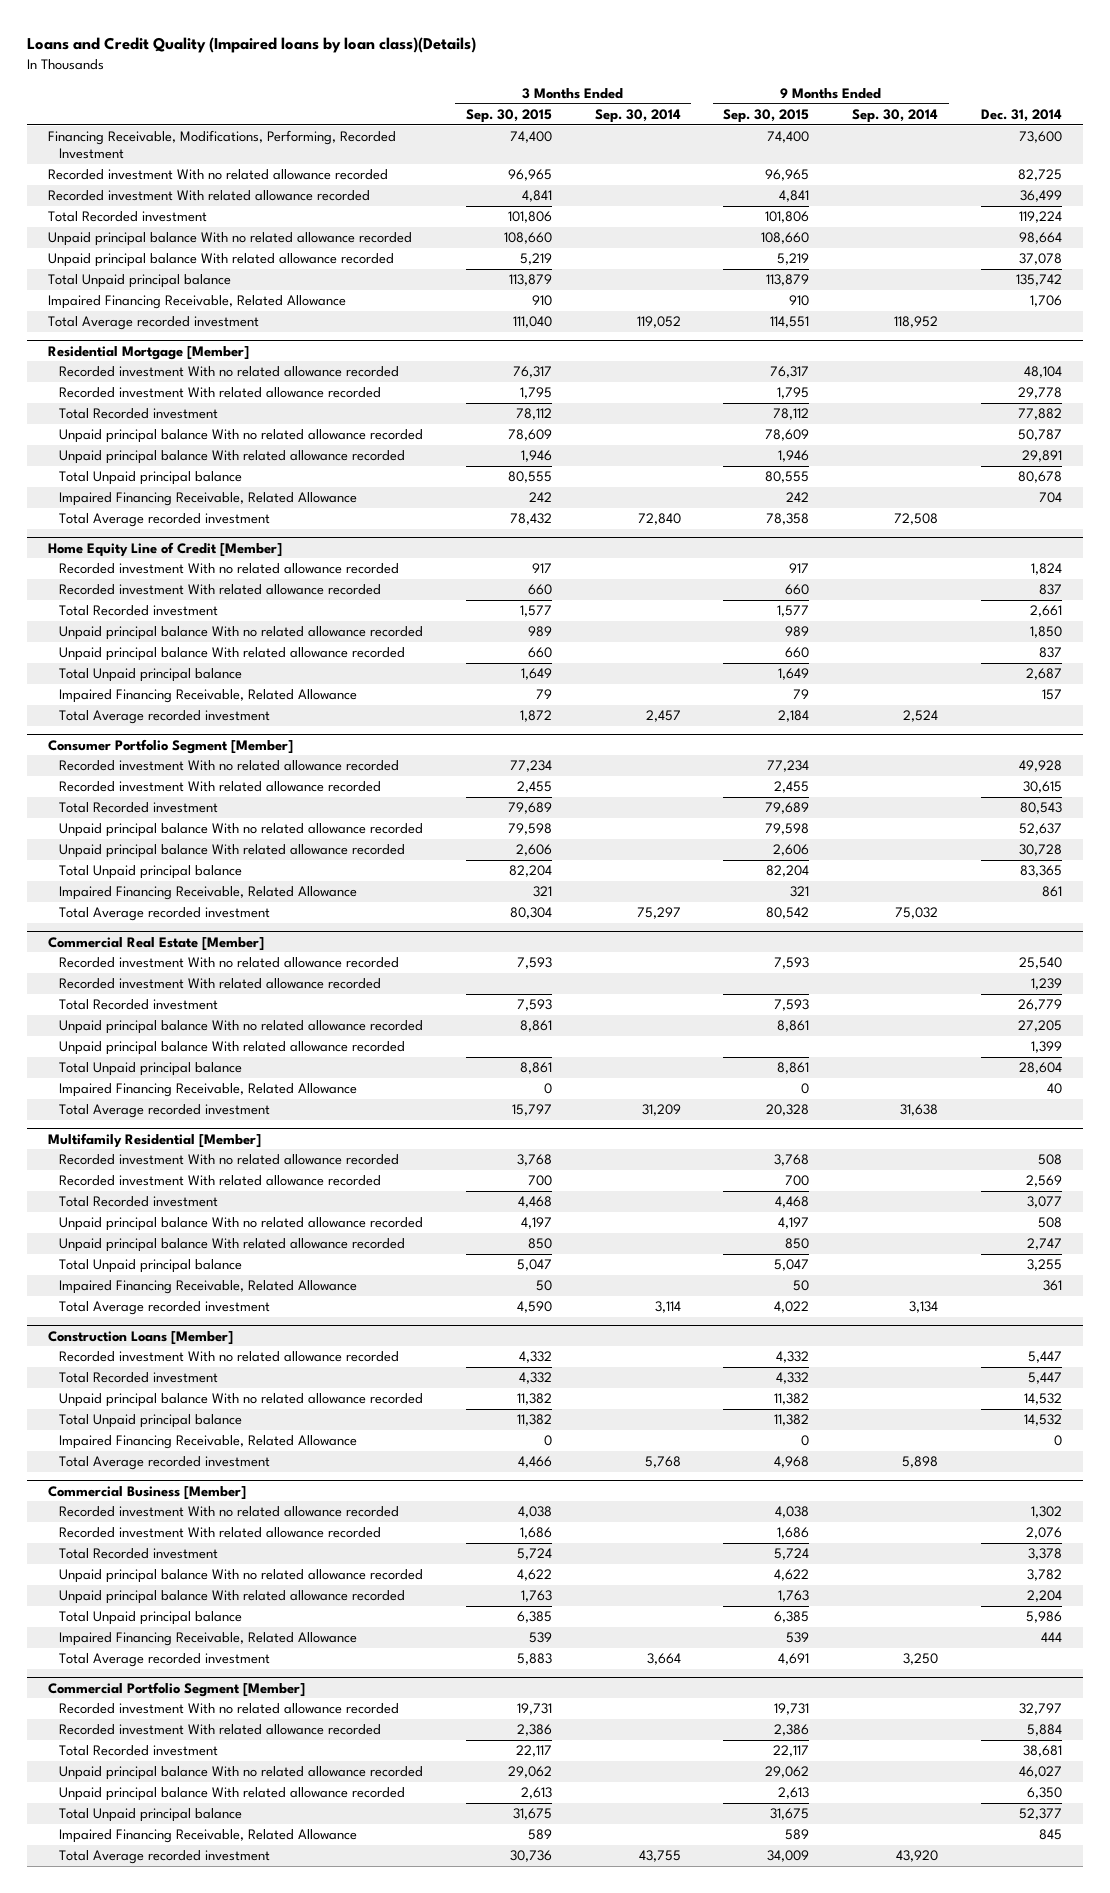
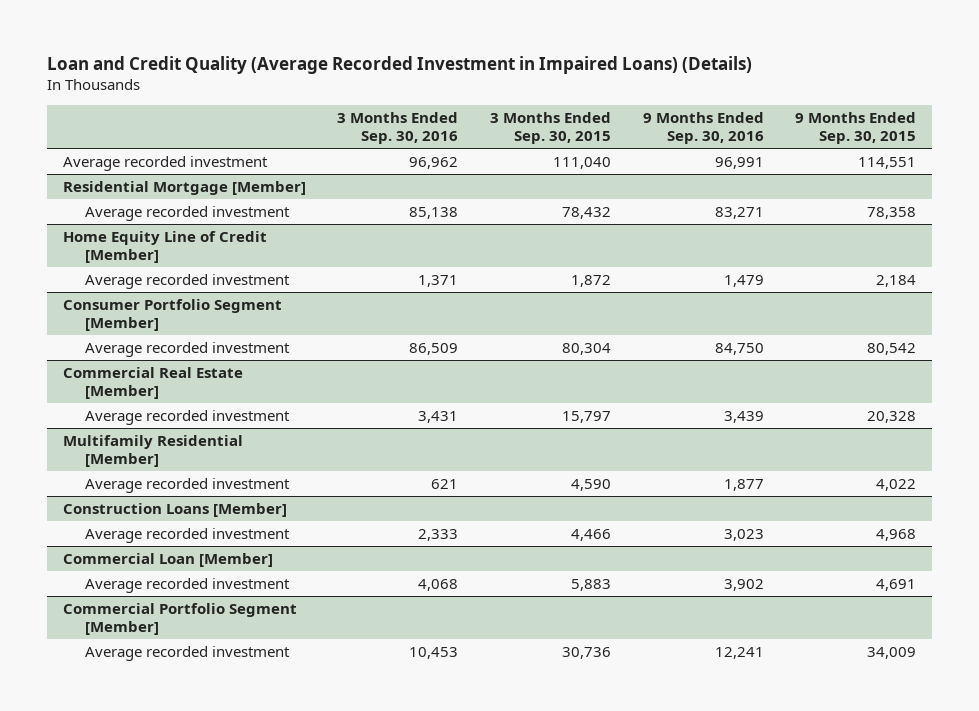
- Loans and Credit Quality (Impaired loans by loan class)(Details)
+ Loan and Credit Quality (Average Recorded Investment in Impaired Loans) (Details)
- | 3 Months Ended Sep. 30, 2015 | 3 Months Ended Sep. 30, 2014 | 9 Months Ended Sep. 30, 2015 | 9 Months Ended Sep. 30, 2014 | Dec. 31, 2014
+ | 3 Months Ended Sep. 30, 2016 | 3 Months Ended Sep. 30, 2015 | 9 Months Ended Sep. 30, 2016 | 9 Months Ended Sep. 30, 2015
- Financing Receivable, Modifications, Performing, Recorded Investment | 74,400 | | 74,400 | | 73,600
- Recorded investment With no related allowance recorded | 96,965 | | 96,965 | | 82,725
- Recorded investment With related allowance recorded | 4,841 | | 4,841 | | 36,499
- Total Recorded investment | 101,806 | | 101,806 | | 119,224
- Unpaid principal balance With no related allowance recorded | 108,660 | | 108,660 | | 98,664
- Unpaid principal balance With related allowance recorded | 5,219 | | 5,219 | | 37,078
- Total Unpaid principal balance | 113,879 | | 113,879 | | 135,742
- Impaired Financing Receivable, Related Allowance | 910 | | 910 | | 1,706
- Total Average recorded investment | 111,040 | 119,052 | 114,551 | 118,952 |
+ Average recorded investment | 96,962 | 111,040 | 96,991 | 114,551
@ Residential Mortgage [Member]
- Recorded investment With no related allowance recorded | 76,317 | | 76,317 | | 48,104
- Recorded investment With related allowance recorded | 1,795 | | 1,795 | | 29,778
- Total Recorded investment | 78,112 | | 78,112 | | 77,882
- Unpaid principal balance With no related allowance recorded | 78,609 | | 78,609 | | 50,787
- Unpaid principal balance With related allowance recorded | 1,946 | | 1,946 | | 29,891
- Total Unpaid principal balance | 80,555 | | 80,555 | | 80,678
- Impaired Financing Receivable, Related Allowance | 242 | | 242 | | 704
- Total Average recorded investment | 78,432 | 72,840 | 78,358 | 72,508 |
+ Average recorded investment | 85,138 | 78,432 | 83,271 | 78,358
@ Home Equity Line of Credit [Member]
- Recorded investment With no related allowance recorded | 917 | | 917 | | 1,824
- Recorded investment With related allowance recorded | 660 | | 660 | | 837
- Total Recorded investment | 1,577 | | 1,577 | | 2,661
- Unpaid principal balance With no related allowance recorded | 989 | | 989 | | 1,850
- Unpaid principal balance With related allowance recorded | 660 | | 660 | | 837
- Total Unpaid principal balance | 1,649 | | 1,649 | | 2,687
- Impaired Financing Receivable, Related Allowance | 79 | | 79 | | 157
- Total Average recorded investment | 1,872 | 2,457 | 2,184 | 2,524 |
+ Average recorded investment | 1,371 | 1,872 | 1,479 | 2,184
@ Consumer Portfolio Segment [Member]
- Recorded investment With no related allowance recorded | 77,234 | | 77,234 | | 49,928
- Recorded investment With related allowance recorded | 2,455 | | 2,455 | | 30,615
- Total Recorded investment | 79,689 | | 79,689 | | 80,543
- Unpaid principal balance With no related allowance recorded | 79,598 | | 79,598 | | 52,637
- Unpaid principal balance With related allowance recorded | 2,606 | | 2,606 | | 30,728
- Total Unpaid principal balance | 82,204 | | 82,204 | | 83,365
- Impaired Financing Receivable, Related Allowance | 321 | | 321 | | 861
- Total Average recorded investment | 80,304 | 75,297 | 80,542 | 75,032 |
+ Average recorded investment | 86,509 | 80,304 | 84,750 | 80,542
@ Commercial Real Estate [Member]
- Recorded investment With no related allowance recorded | 7,593 | | 7,593 | | 25,540
- Recorded investment With related allowance recorded | | | | | 1,239
- Total Recorded investment | 7,593 | | 7,593 | | 26,779
- Unpaid principal balance With no related allowance recorded | 8,861 | | 8,861 | | 27,205
- Unpaid principal balance With related allowance recorded | | | | | 1,399
- Total Unpaid principal balance | 8,861 | | 8,861 | | 28,604
- Impaired Financing Receivable, Related Allowance | 0 | | 0 | | 40
- Total Average recorded investment | 15,797 | 31,209 | 20,328 | 31,638 |
+ Average recorded investment | 3,431 | 15,797 | 3,439 | 20,328
@ Multifamily Residential [Member]
- Recorded investment With no related allowance recorded | 3,768 | | 3,768 | | 508
- Recorded investment With related allowance recorded | 700 | | 700 | | 2,569
- Total Recorded investment | 4,468 | | 4,468 | | 3,077
- Unpaid principal balance With no related allowance recorded | 4,197 | | 4,197 | | 508
- Unpaid principal balance With related allowance recorded | 850 | | 850 | | 2,747
- Total Unpaid principal balance | 5,047 | | 5,047 | | 3,255
- Impaired Financing Receivable, Related Allowance | 50 | | 50 | | 361
- Total Average recorded investment | 4,590 | 3,114 | 4,022 | 3,134 |
+ Average recorded investment | 621 | 4,590 | 1,877 | 4,022
@ Construction Loans [Member]
- Recorded investment With no related allowance recorded | 4,332 | | 4,332 | | 5,447
- Total Recorded investment | 4,332 | | 4,332 | | 5,447
- Unpaid principal balance With no related allowance recorded | 11,382 | | 11,382 | | 14,532
- Total Unpaid principal balance | 11,382 | | 11,382 | | 14,532
- Impaired Financing Receivable, Related Allowance | 0 | | 0 | | 0
- Total Average recorded investment | 4,466 | 5,768 | 4,968 | 5,898 |
- Commercial Business [Member]
- Recorded investment With no related allowance recorded | 4,038 | | 4,038 | | 1,302
- Recorded investment With related allowance recorded | 1,686 | | 1,686 | | 2,076
- Total Recorded investment | 5,724 | | 5,724 | | 3,378
- Unpaid principal balance With no related allowance recorded | 4,622 | | 4,622 | | 3,782
- Unpaid principal balance With related allowance recorded | 1,763 | | 1,763 | | 2,204
- Total Unpaid principal balance | 6,385 | | 6,385 | | 5,986
- Impaired Financing Receivable, Related Allowance | 539 | | 539 | | 444
- Total Average recorded investment | 5,883 | 3,664 | 4,691 | 3,250 |
@ Construction Loans [Member]
+ Average recorded investment | 2,333 | 4,466 | 3,023 | 4,968
+ Commercial Loan [Member]
+ Average recorded investment | 4,068 | 5,883 | 3,902 | 4,691
@ Commercial Portfolio Segment [Member]
- Recorded investment With no related allowance recorded | 19,731 | | 19,731 | | 32,797
- Recorded investment With related allowance recorded | 2,386 | | 2,386 | | 5,884
- Total Recorded investment | 22,117 | | 22,117 | | 38,681
- Unpaid principal balance With no related allowance recorded | 29,062 | | 29,062 | | 46,027
- Unpaid principal balance With related allowance recorded | 2,613 | | 2,613 | | 6,350
- Total Unpaid principal balance | 31,675 | | 31,675 | | 52,377
- Impaired Financing Receivable, Related Allowance | 589 | | 589 | | 845
- Total Average recorded investment | 30,736 | 43,755 | 34,009 | 43,920 |
+ Average recorded investment | 10,453 | 30,736 | 12,241 | 34,009

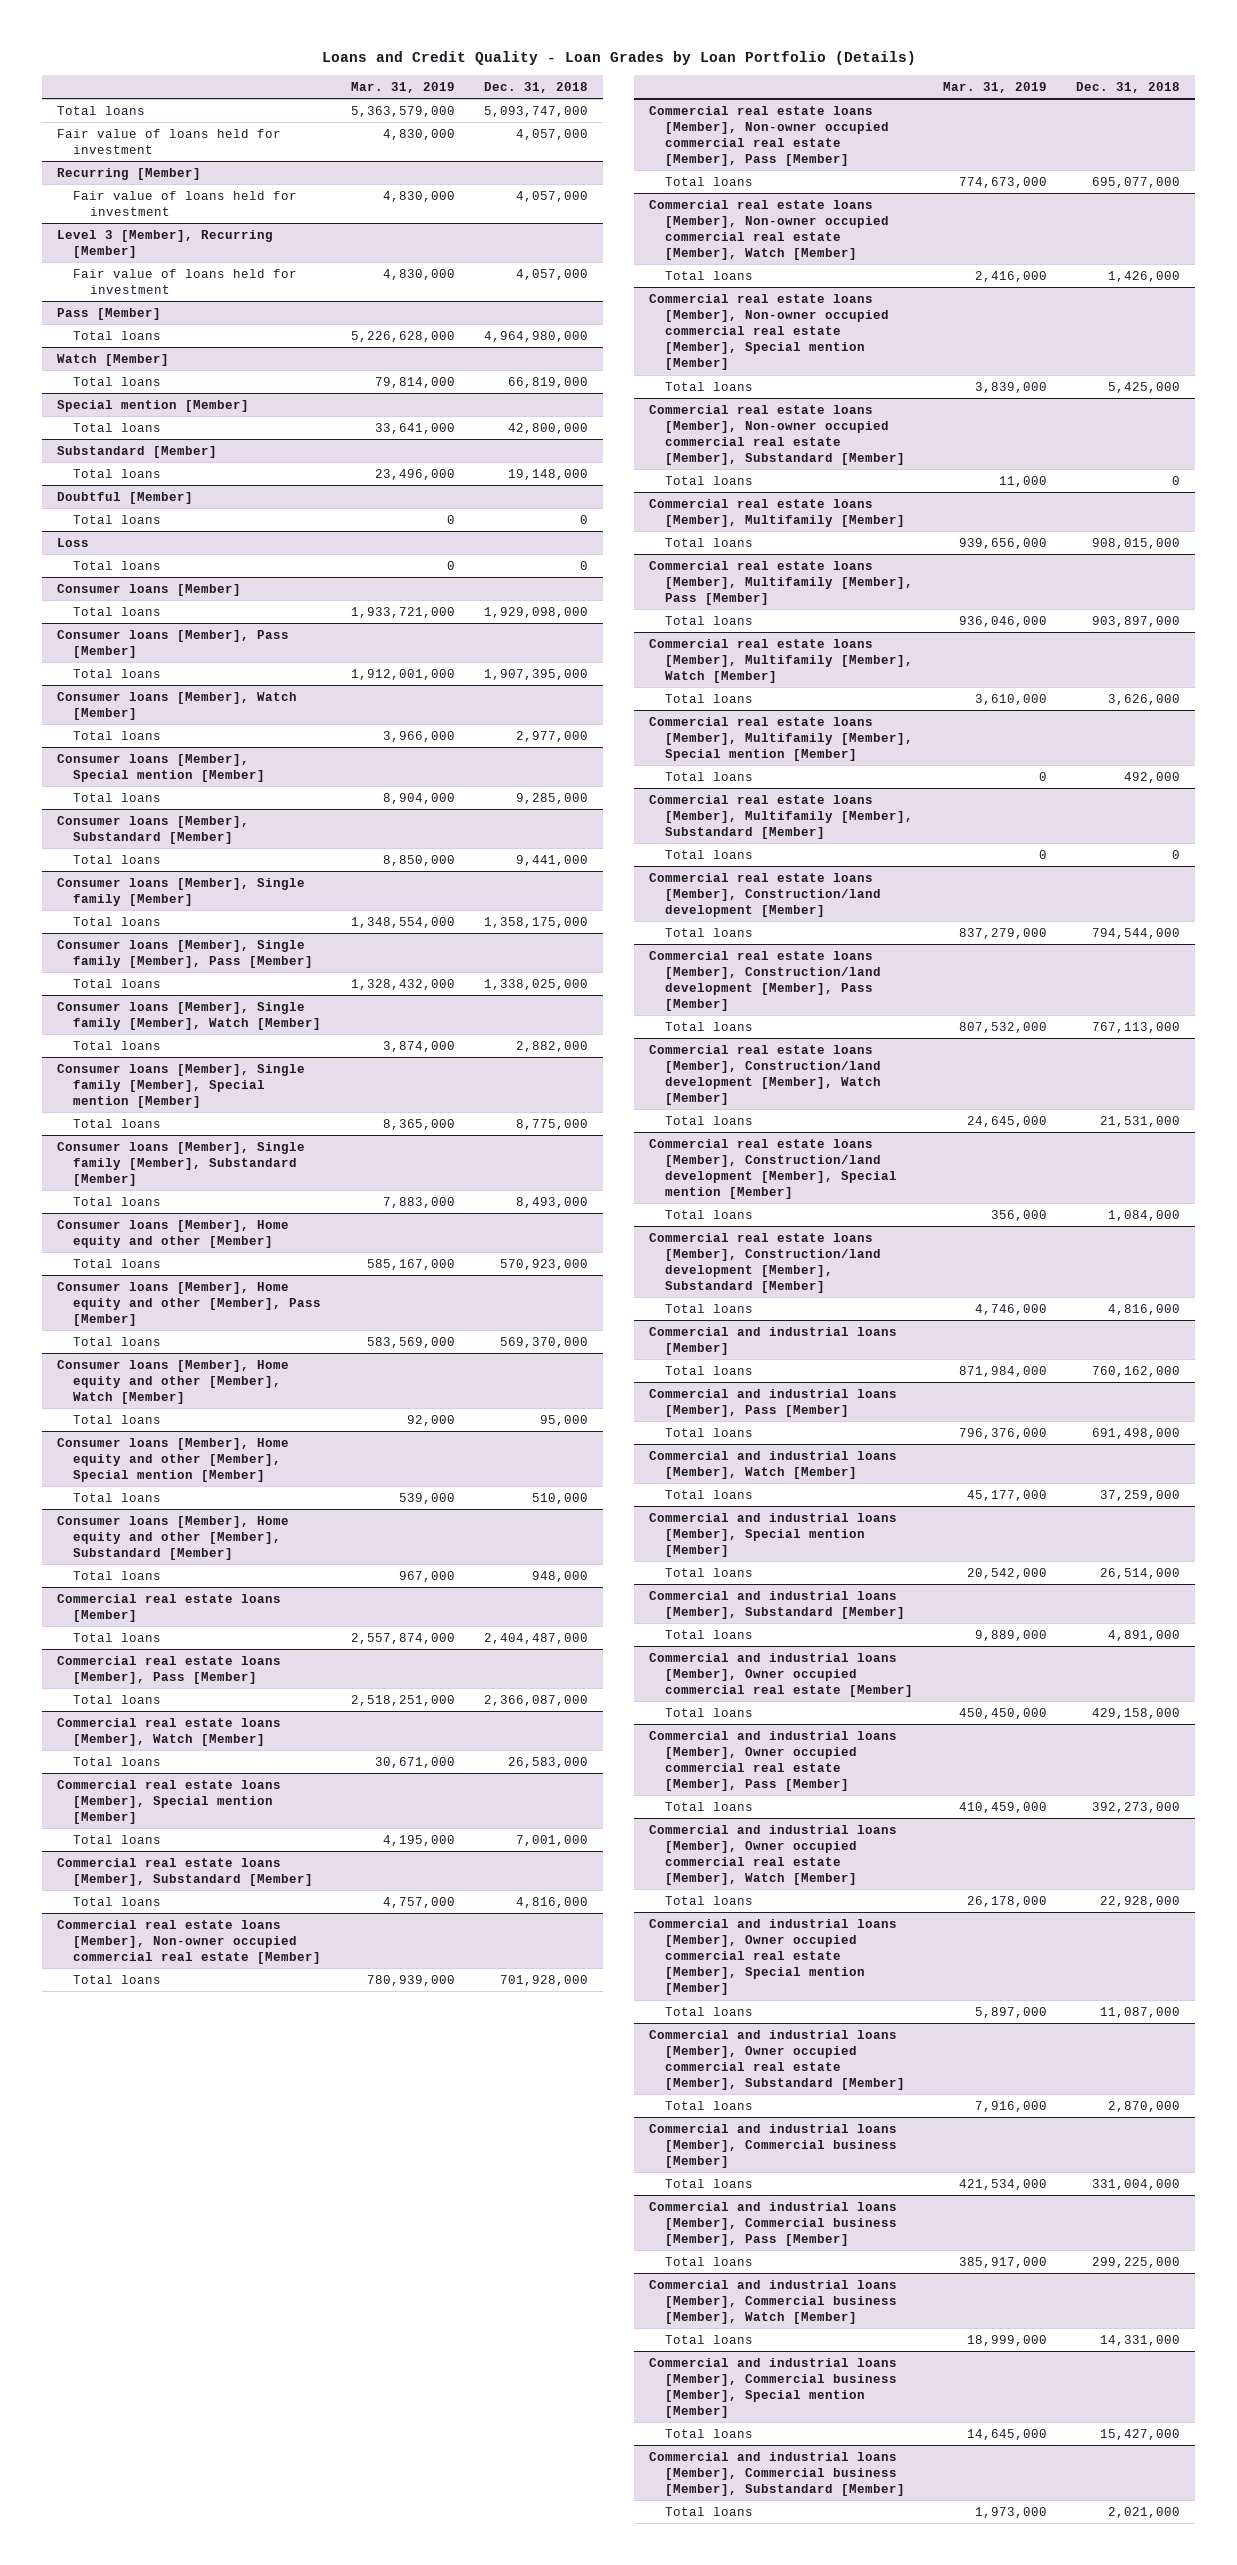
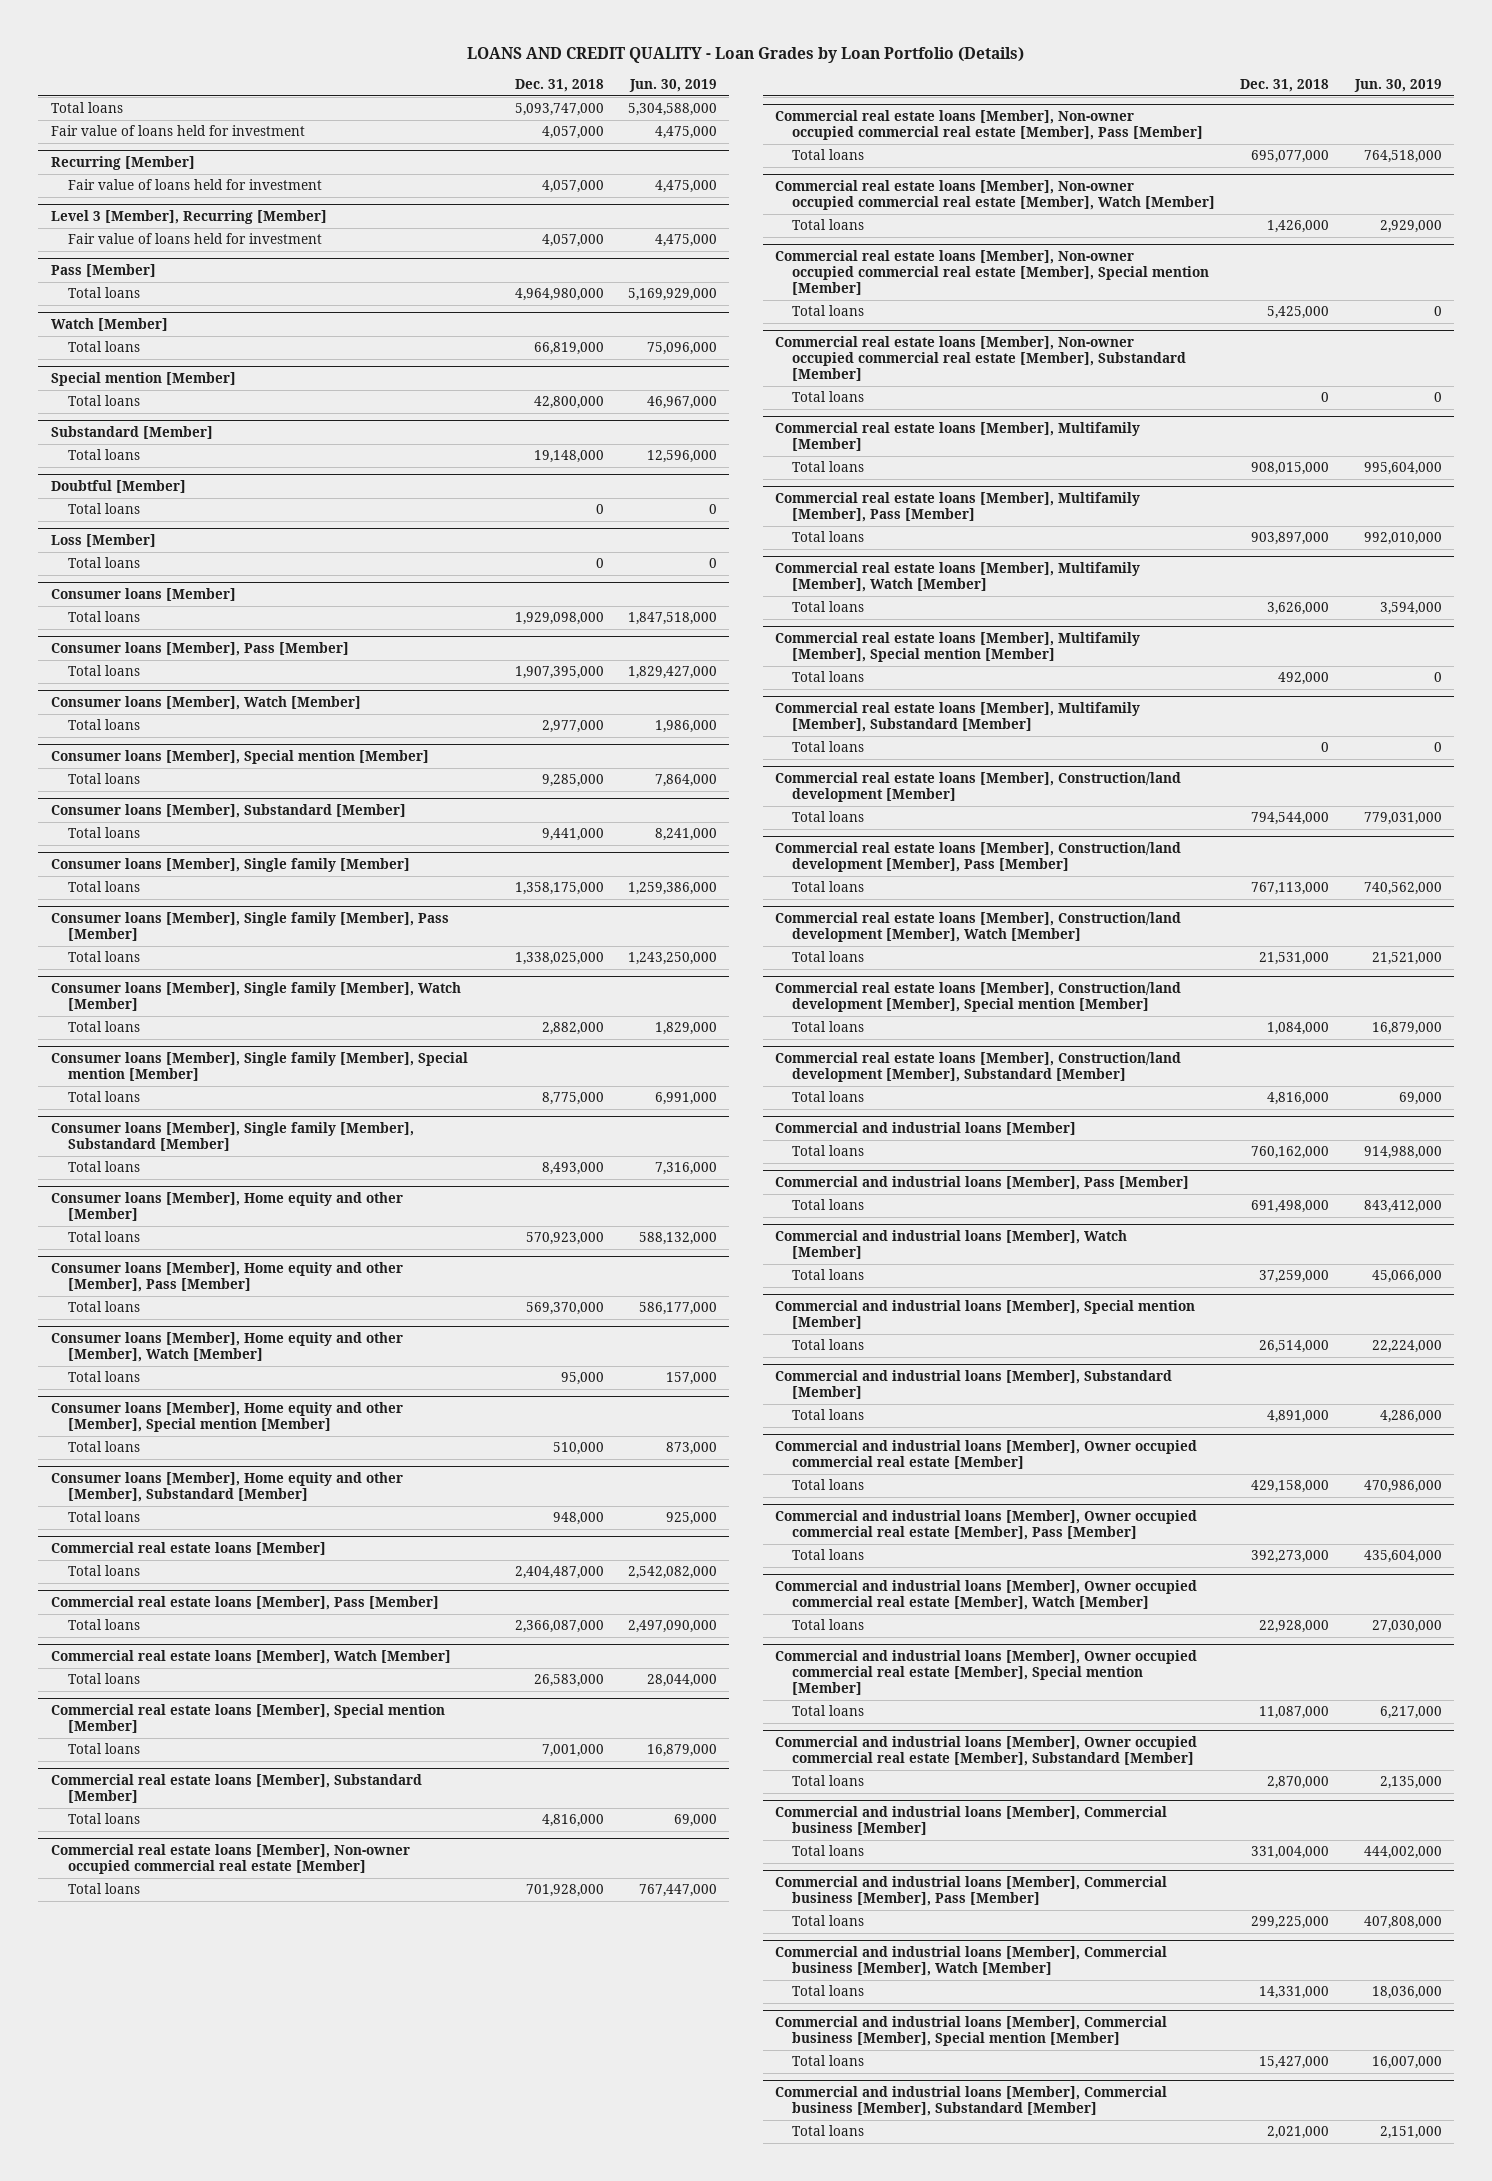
- Loans and Credit Quality - Loan Grades by Loan Portfolio (Details)
+ LOANS AND CREDIT QUALITY - Loan Grades by Loan Portfolio (Details)
- | Mar. 31, 2019 | Dec. 31, 2018
+ | Dec. 31, 2018 | Jun. 30, 2019
- Loss
+ Loss [Member]

